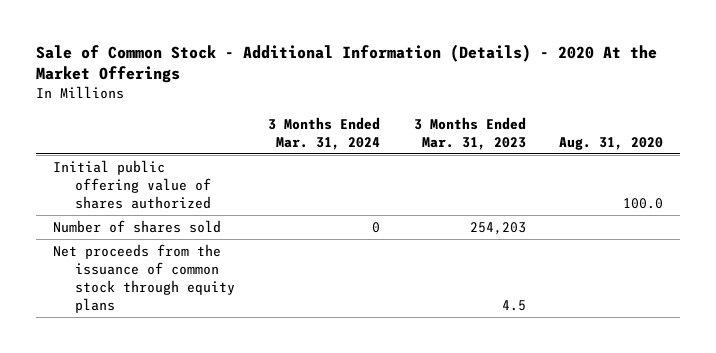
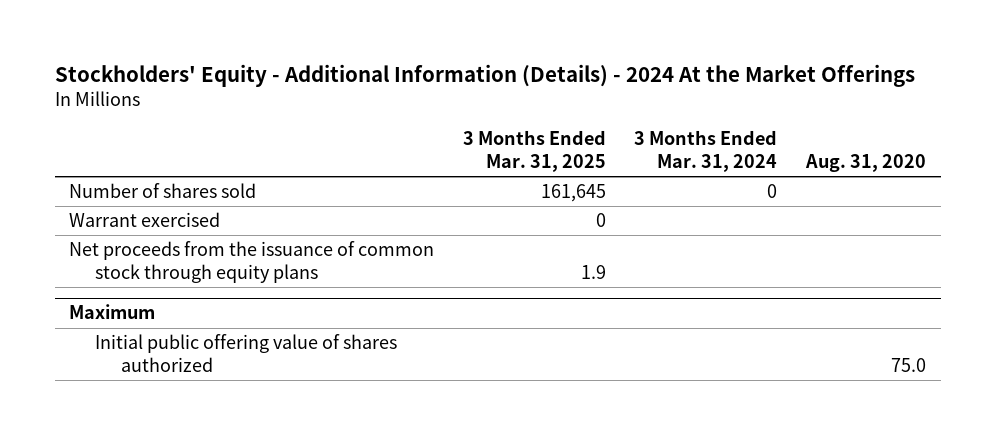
- Sale of Common Stock - Additional Information (Details) - 2020 At the Market Offerings
+ Stockholders' Equity - Additional Information (Details) - 2024 At the Market Offerings
- | 3 Months Ended Mar. 31, 2024 | 3 Months Ended Mar. 31, 2023 | Aug. 31, 2020
+ | 3 Months Ended Mar. 31, 2025 | 3 Months Ended Mar. 31, 2024 | Aug. 31, 2020
- Initial public offering value of shares authorized | | | 100.0
+ Warrant exercised | 0 | |
+ Maximum
+ Initial public offering value of shares authorized | | | 75.0

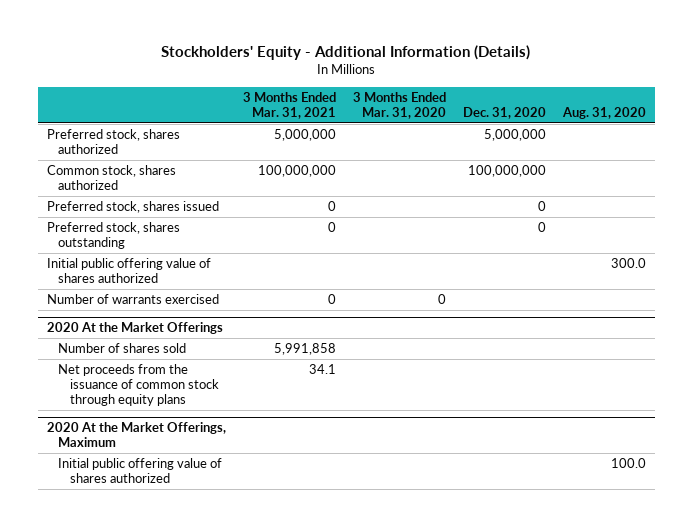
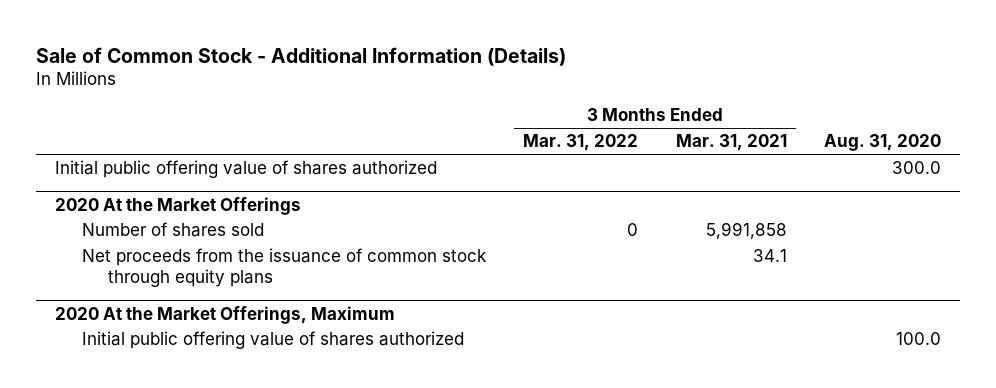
- Stockholders' Equity - Additional Information (Details)
+ Sale of Common Stock - Additional Information (Details)
- | 3 Months Ended Mar. 31, 2021 | 3 Months Ended Mar. 31, 2020 | Dec. 31, 2020 | Aug. 31, 2020
+ | 3 Months Ended Mar. 31, 2022 | 3 Months Ended Mar. 31, 2021 | Aug. 31, 2020
- Preferred stock, shares authorized | 5,000,000 | | 5,000,000 |
- Common stock, shares authorized | 100,000,000 | | 100,000,000 |
- Preferred stock, shares issued | 0 | | 0 |
- Preferred stock, shares outstanding | 0 | | 0 |
- Number of warrants exercised | 0 | 0 | |

